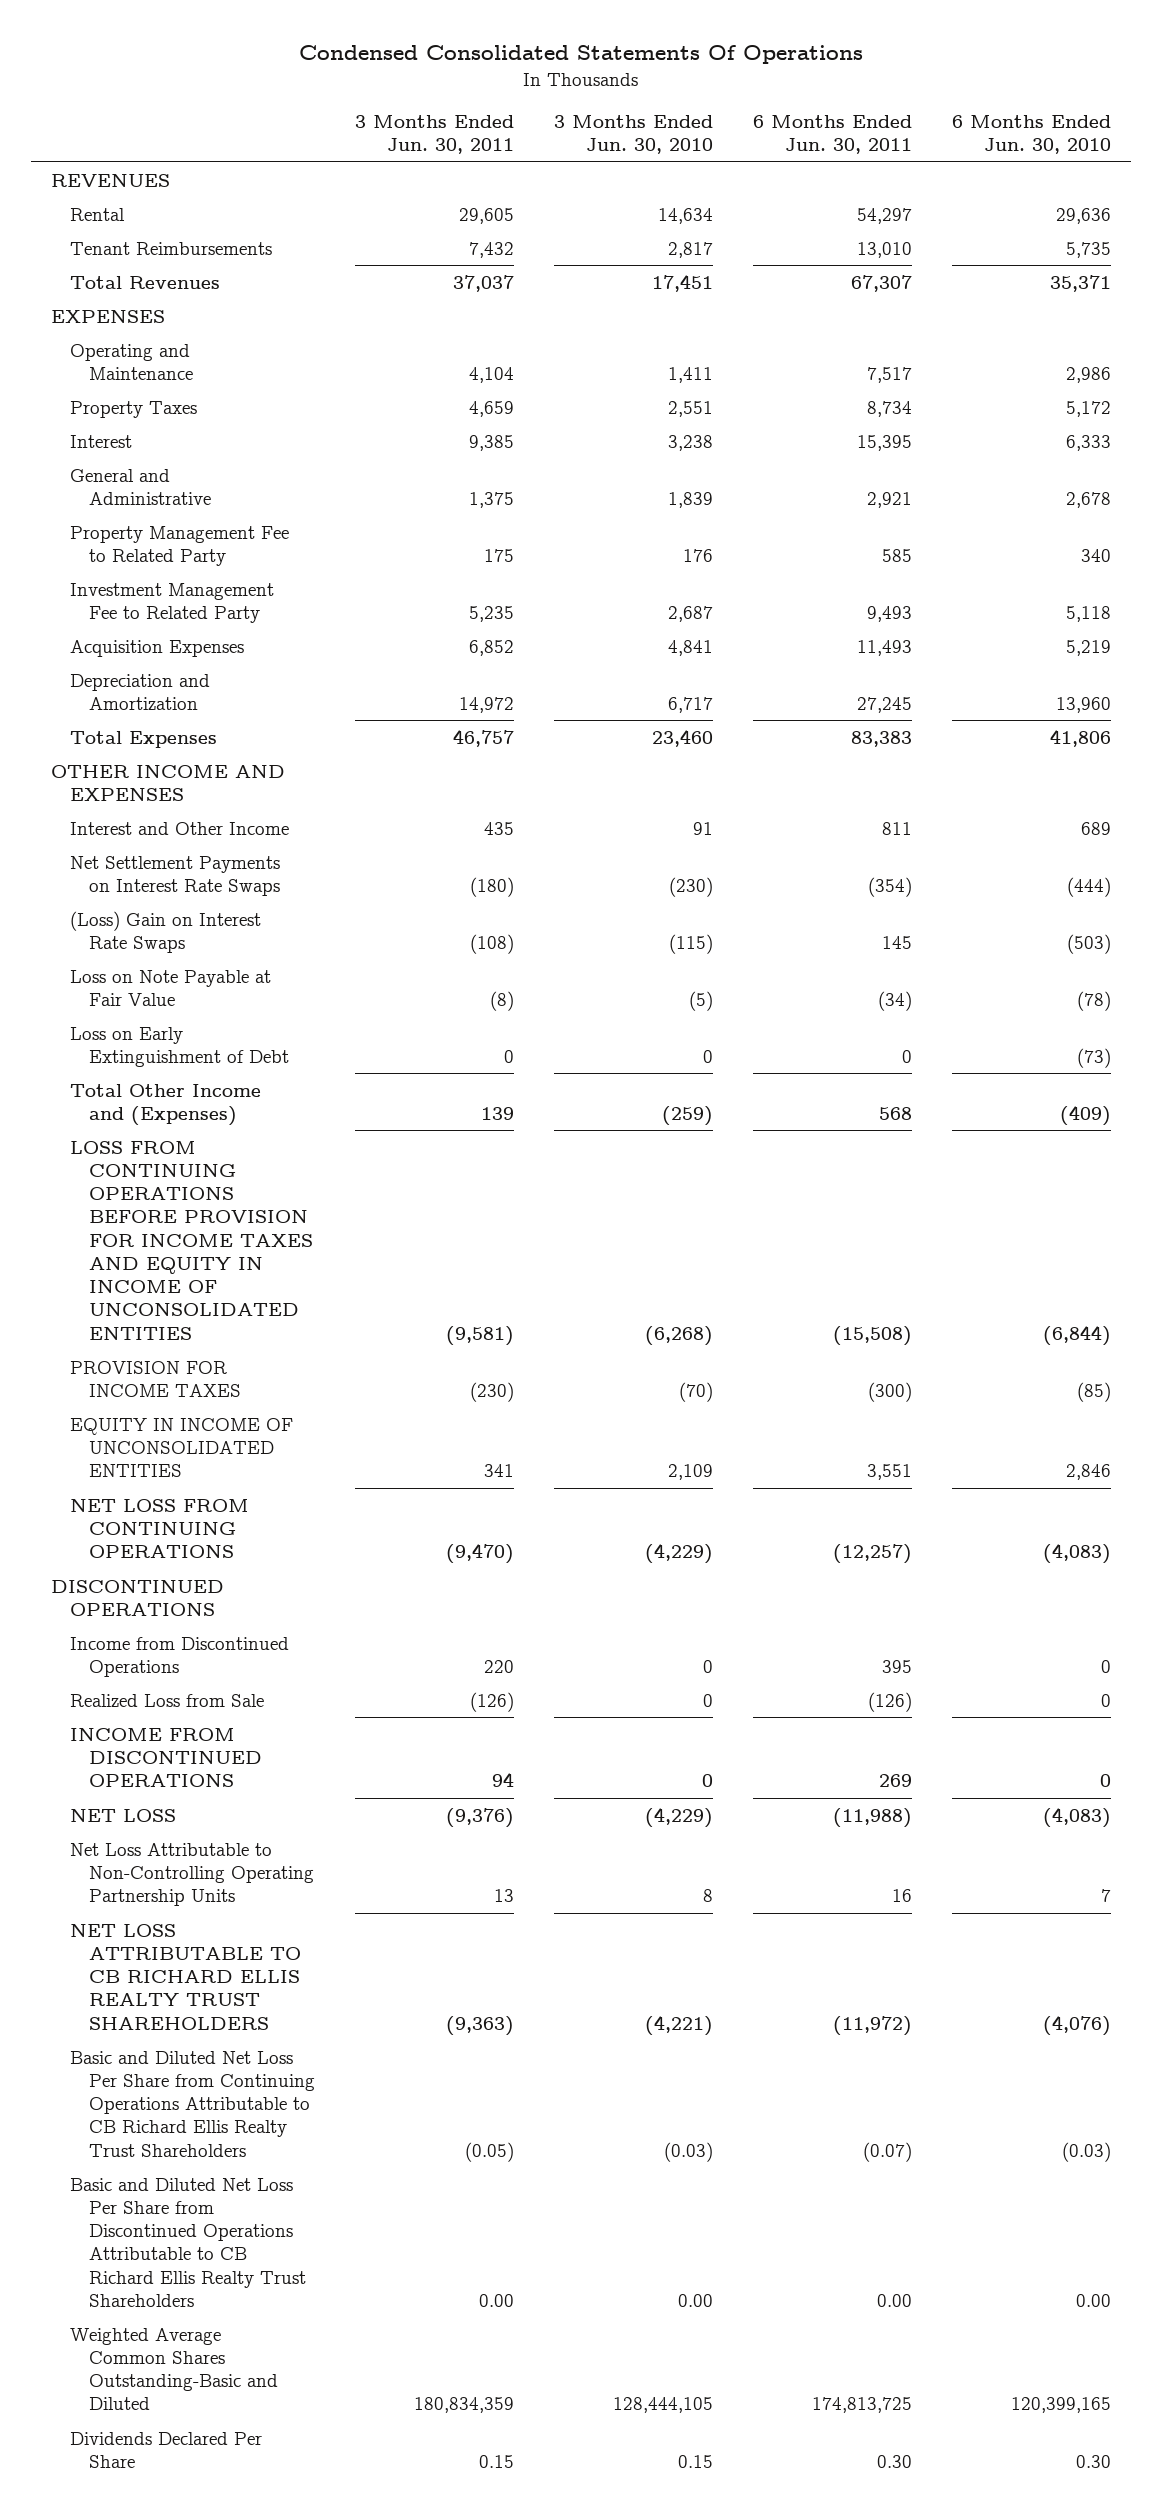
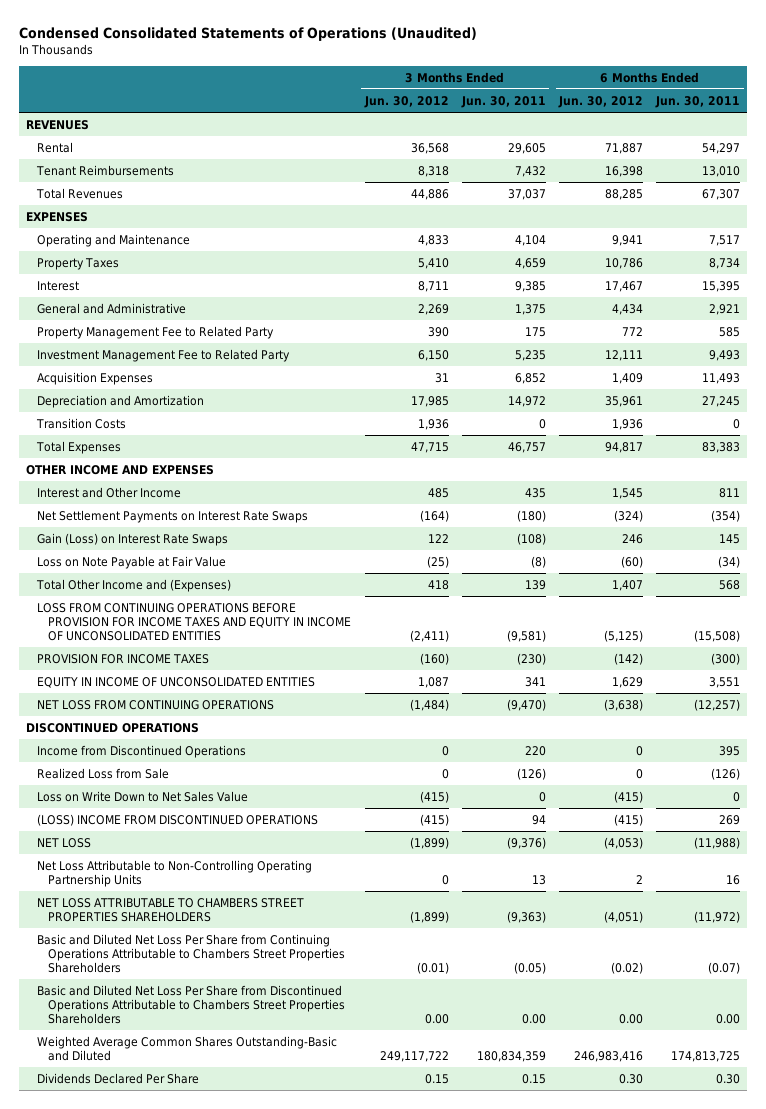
- Condensed Consolidated Statements Of Operations
+ Condensed Consolidated Statements of Operations (Unaudited)
- | 3 Months Ended Jun. 30, 2011 | 3 Months Ended Jun. 30, 2010 | 6 Months Ended Jun. 30, 2011 | 6 Months Ended Jun. 30, 2010
+ | 3 Months Ended Jun. 30, 2012 | 3 Months Ended Jun. 30, 2011 | 6 Months Ended Jun. 30, 2012 | 6 Months Ended Jun. 30, 2011
+ Transition Costs | 1,936 | 0 | 1,936 | 0
- (Loss) Gain on Interest Rate Swaps | (108) | (115) | 145 | (503)
+ Gain (Loss) on Interest Rate Swaps | 122 | (108) | 246 | 145
- Loss on Early Extinguishment of Debt | 0 | 0 | 0 | (73)
- INCOME FROM DISCONTINUED OPERATIONS | 94 | 0 | 269 | 0
+ Loss on Write Down to Net Sales Value | (415) | 0 | (415) | 0
+ (LOSS) INCOME FROM DISCONTINUED OPERATIONS | (415) | 94 | (415) | 269
- NET LOSS ATTRIBUTABLE TO CB RICHARD ELLIS REALTY TRUST SHAREHOLDERS | (9,363) | (4,221) | (11,972) | (4,076)
- Basic and Diluted Net Loss Per Share from Continuing Operations Attributable to CB Richard Ellis Realty Trust Shareholders | (0.05) | (0.03) | (0.07) | (0.03)
- Basic and Diluted Net Loss Per Share from Discontinued Operations Attributable to CB Richard Ellis Realty Trust Shareholders | 0.00 | 0.00 | 0.00 | 0.00
+ NET LOSS ATTRIBUTABLE TO CHAMBERS STREET PROPERTIES SHAREHOLDERS | (1,899) | (9,363) | (4,051) | (11,972)
+ Basic and Diluted Net Loss Per Share from Continuing Operations Attributable to Chambers Street Properties Shareholders | (0.01) | (0.05) | (0.02) | (0.07)
+ Basic and Diluted Net Loss Per Share from Discontinued Operations Attributable to Chambers Street Properties Shareholders | 0.00 | 0.00 | 0.00 | 0.00

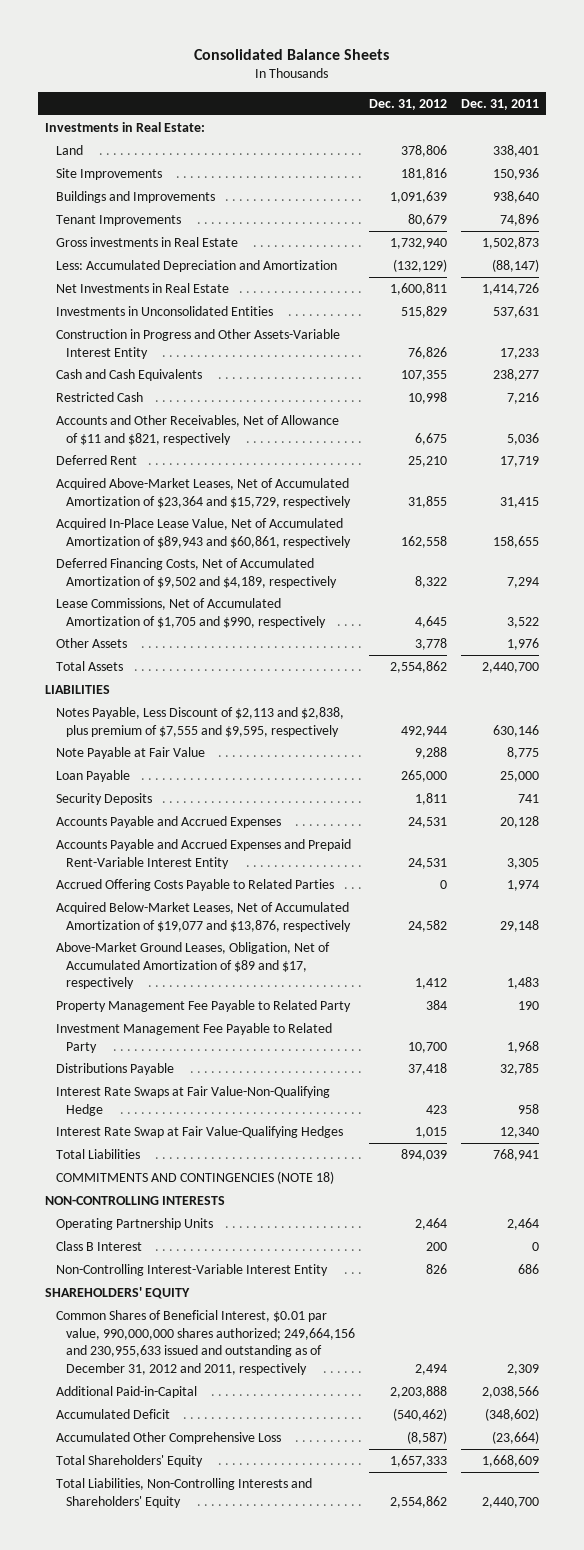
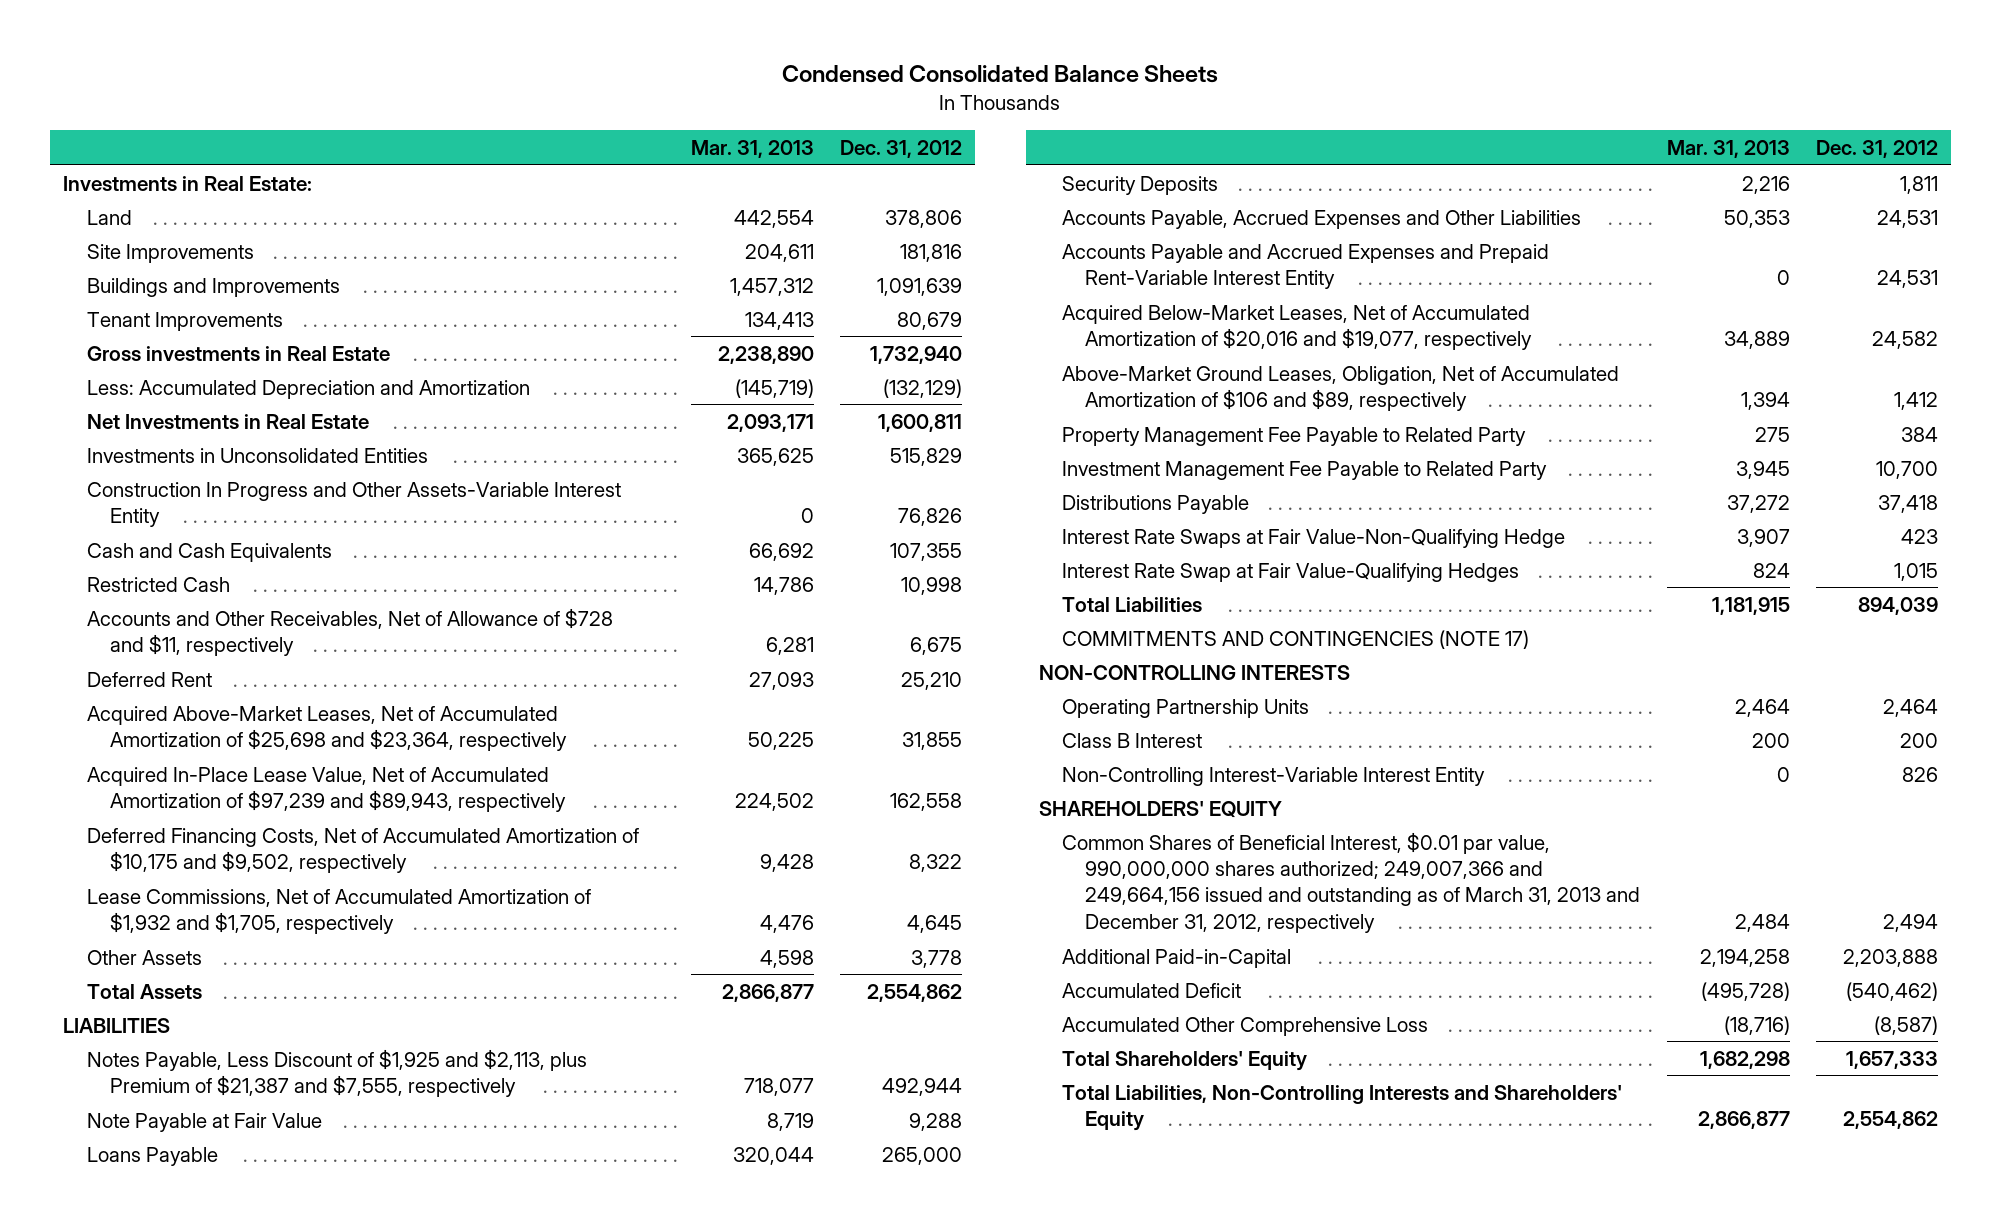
- Consolidated Balance Sheets
+ Condensed Consolidated Balance Sheets
- | Dec. 31, 2012 | Dec. 31, 2011
+ | Mar. 31, 2013 | Dec. 31, 2012
- Construction in Progress and Other Assets-Variable Interest Entity | 76,826 | 17,233
+ Construction In Progress and Other Assets-Variable Interest Entity | 0 | 76,826
- Accounts and Other Receivables, Net of Allowance of $11 and $821, respectively | 6,675 | 5,036
+ Accounts and Other Receivables, Net of Allowance of $728 and $11, respectively | 6,281 | 6,675
- Acquired Above-Market Leases, Net of Accumulated Amortization of $23,364 and $15,729, respectively | 31,855 | 31,415
- Acquired In-Place Lease Value, Net of Accumulated Amortization of $89,943 and $60,861, respectively | 162,558 | 158,655
- Deferred Financing Costs, Net of Accumulated Amortization of $9,502 and $4,189, respectively | 8,322 | 7,294
- Lease Commissions, Net of Accumulated Amortization of $1,705 and $990, respectively | 4,645 | 3,522
+ Acquired Above-Market Leases, Net of Accumulated Amortization of $25,698 and $23,364, respectively | 50,225 | 31,855
+ Acquired In-Place Lease Value, Net of Accumulated Amortization of $97,239 and $89,943, respectively | 224,502 | 162,558
+ Deferred Financing Costs, Net of Accumulated Amortization of $10,175 and $9,502, respectively | 9,428 | 8,322
+ Lease Commissions, Net of Accumulated Amortization of $1,932 and $1,705, respectively | 4,476 | 4,645
- Notes Payable, Less Discount of $2,113 and $2,838, plus premium of $7,555 and $9,595, respectively | 492,944 | 630,146
+ Notes Payable, Less Discount of $1,925 and $2,113, plus Premium of $21,387 and $7,555, respectively | 718,077 | 492,944
- Loan Payable | 265,000 | 25,000
+ Loans Payable | 320,044 | 265,000
- Accounts Payable and Accrued Expenses | 24,531 | 20,128
+ Accounts Payable, Accrued Expenses and Other Liabilities | 50,353 | 24,531
- Accrued Offering Costs Payable to Related Parties | 0 | 1,974
- Acquired Below-Market Leases, Net of Accumulated Amortization of $19,077 and $13,876, respectively | 24,582 | 29,148
- Above-Market Ground Leases, Obligation, Net of Accumulated Amortization of $89 and $17, respectively | 1,412 | 1,483
+ Acquired Below-Market Leases, Net of Accumulated Amortization of $20,016 and $19,077, respectively | 34,889 | 24,582
+ Above-Market Ground Leases, Obligation, Net of Accumulated Amortization of $106 and $89, respectively | 1,394 | 1,412
- COMMITMENTS AND CONTINGENCIES (NOTE 18)
+ COMMITMENTS AND CONTINGENCIES (NOTE 17)
- Common Shares of Beneficial Interest, $0.01 par value, 990,000,000 shares authorized; 249,664,156 and 230,955,633 issued and outstanding as of December 31, 2012 and 2011, respectively | 2,494 | 2,309
+ Common Shares of Beneficial Interest, $0.01 par value, 990,000,000 shares authorized; 249,007,366 and 249,664,156 issued and outstanding as of March 31, 2013 and December 31, 2012, respectively | 2,484 | 2,494

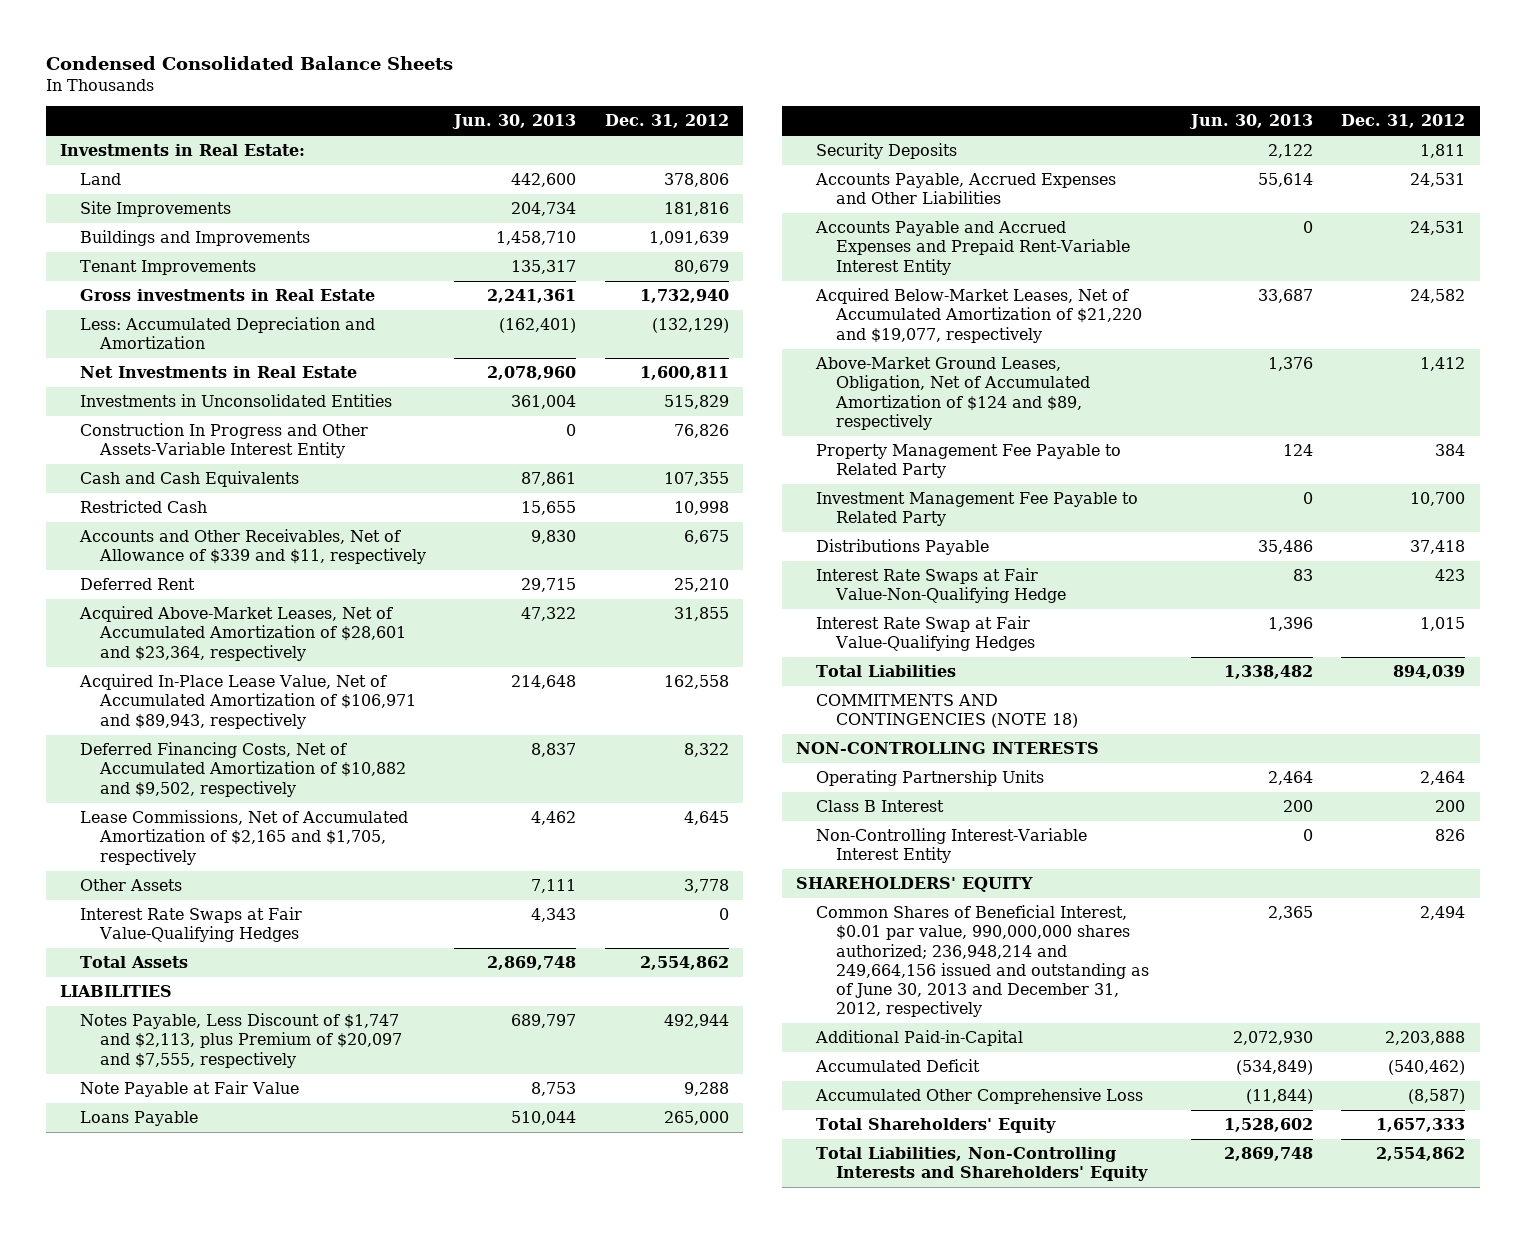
- | Mar. 31, 2013 | Dec. 31, 2012
+ | Jun. 30, 2013 | Dec. 31, 2012
- Accounts and Other Receivables, Net of Allowance of $728 and $11, respectively | 6,281 | 6,675
+ Accounts and Other Receivables, Net of Allowance of $339 and $11, respectively | 9,830 | 6,675
- Acquired Above-Market Leases, Net of Accumulated Amortization of $25,698 and $23,364, respectively | 50,225 | 31,855
- Acquired In-Place Lease Value, Net of Accumulated Amortization of $97,239 and $89,943, respectively | 224,502 | 162,558
- Deferred Financing Costs, Net of Accumulated Amortization of $10,175 and $9,502, respectively | 9,428 | 8,322
- Lease Commissions, Net of Accumulated Amortization of $1,932 and $1,705, respectively | 4,476 | 4,645
+ Acquired Above-Market Leases, Net of Accumulated Amortization of $28,601 and $23,364, respectively | 47,322 | 31,855
+ Acquired In-Place Lease Value, Net of Accumulated Amortization of $106,971 and $89,943, respectively | 214,648 | 162,558
+ Deferred Financing Costs, Net of Accumulated Amortization of $10,882 and $9,502, respectively | 8,837 | 8,322
+ Lease Commissions, Net of Accumulated Amortization of $2,165 and $1,705, respectively | 4,462 | 4,645
+ Interest Rate Swaps at Fair Value-Qualifying Hedges | 4,343 | 0
- Notes Payable, Less Discount of $1,925 and $2,113, plus Premium of $21,387 and $7,555, respectively | 718,077 | 492,944
+ Notes Payable, Less Discount of $1,747 and $2,113, plus Premium of $20,097 and $7,555, respectively | 689,797 | 492,944
- Acquired Below-Market Leases, Net of Accumulated Amortization of $20,016 and $19,077, respectively | 34,889 | 24,582
- Above-Market Ground Leases, Obligation, Net of Accumulated Amortization of $106 and $89, respectively | 1,394 | 1,412
+ Acquired Below-Market Leases, Net of Accumulated Amortization of $21,220 and $19,077, respectively | 33,687 | 24,582
+ Above-Market Ground Leases, Obligation, Net of Accumulated Amortization of $124 and $89, respectively | 1,376 | 1,412
- COMMITMENTS AND CONTINGENCIES (NOTE 17)
+ COMMITMENTS AND CONTINGENCIES (NOTE 18)
- Common Shares of Beneficial Interest, $0.01 par value, 990,000,000 shares authorized; 249,007,366 and 249,664,156 issued and outstanding as of March 31, 2013 and December 31, 2012, respectively | 2,484 | 2,494
+ Common Shares of Beneficial Interest, $0.01 par value, 990,000,000 shares authorized; 236,948,214 and 249,664,156 issued and outstanding as of June 30, 2013 and December 31, 2012, respectively | 2,365 | 2,494

